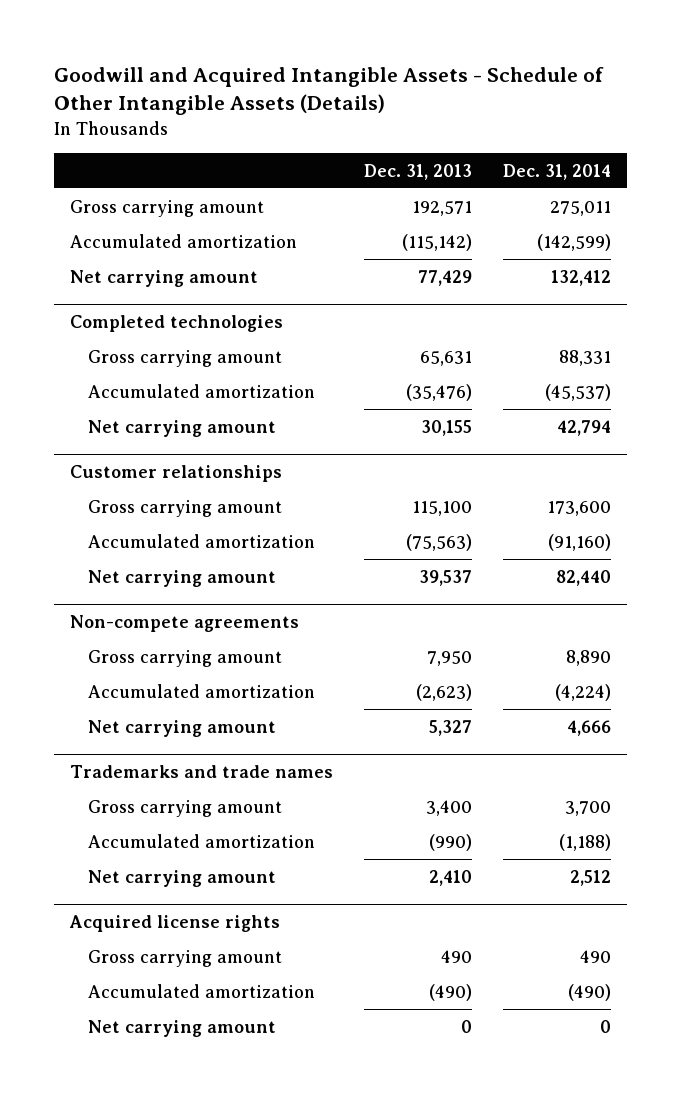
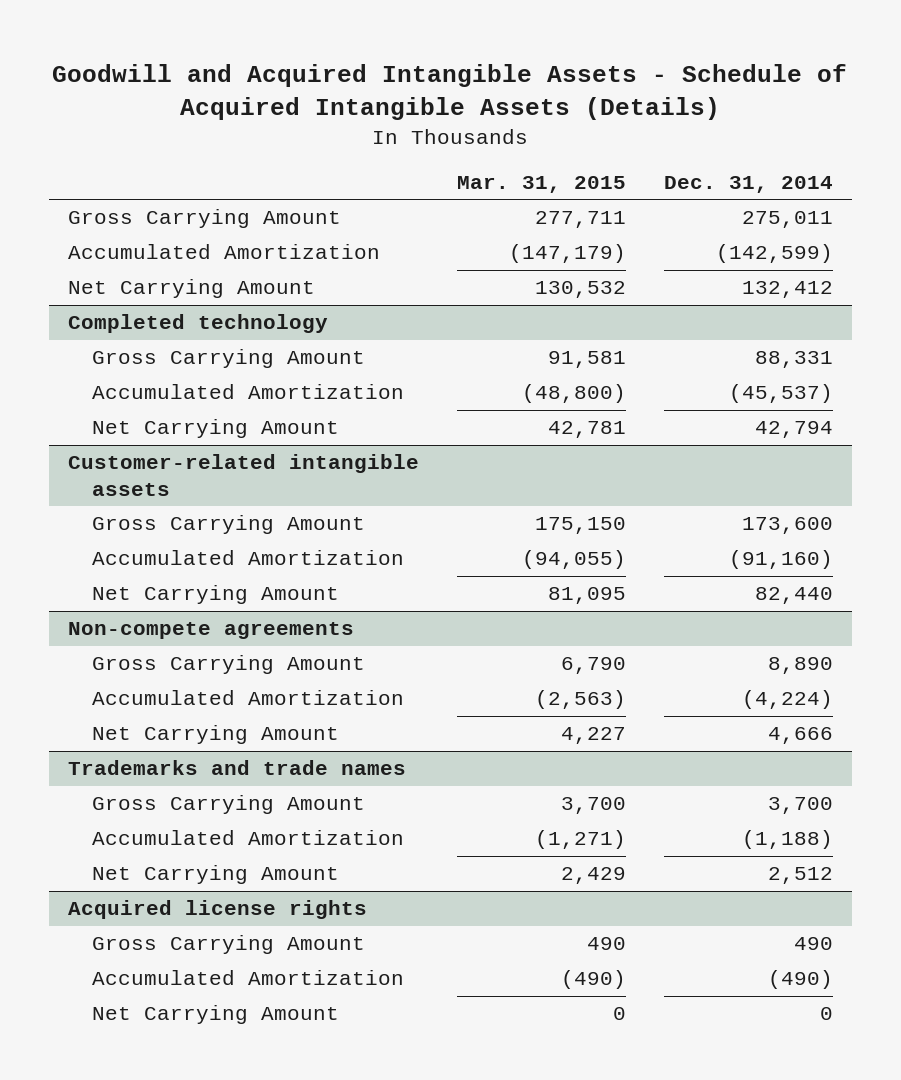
- Goodwill and Acquired Intangible Assets - Schedule of Other Intangible Assets (Details)
+ Goodwill and Acquired Intangible Assets - Schedule of Acquired Intangible Assets (Details)
- | Dec. 31, 2013 | Dec. 31, 2014
+ | Mar. 31, 2015 | Dec. 31, 2014
- Gross carrying amount | 192,571 | 275,011
- Accumulated amortization | (115,142) | (142,599)
- Net carrying amount | 77,429 | 132,412
- Completed technologies
- Gross carrying amount | 65,631 | 88,331
- Accumulated amortization | (35,476) | (45,537)
- Net carrying amount | 30,155 | 42,794
- Customer relationships
- Gross carrying amount | 115,100 | 173,600
- Accumulated amortization | (75,563) | (91,160)
- Net carrying amount | 39,537 | 82,440
+ Gross Carrying Amount | 277,711 | 275,011
+ Accumulated Amortization | (147,179) | (142,599)
+ Net Carrying Amount | 130,532 | 132,412
+ Completed technology
+ Gross Carrying Amount | 91,581 | 88,331
+ Accumulated Amortization | (48,800) | (45,537)
+ Net Carrying Amount | 42,781 | 42,794
+ Customer-related intangible assets
+ Gross Carrying Amount | 175,150 | 173,600
+ Accumulated Amortization | (94,055) | (91,160)
+ Net Carrying Amount | 81,095 | 82,440
@ Non-compete agreements
- Gross carrying amount | 7,950 | 8,890
- Accumulated amortization | (2,623) | (4,224)
- Net carrying amount | 5,327 | 4,666
+ Gross Carrying Amount | 6,790 | 8,890
+ Accumulated Amortization | (2,563) | (4,224)
+ Net Carrying Amount | 4,227 | 4,666
@ Trademarks and trade names
- Gross carrying amount | 3,400 | 3,700
- Accumulated amortization | (990) | (1,188)
- Net carrying amount | 2,410 | 2,512
+ Gross Carrying Amount | 3,700 | 3,700
+ Accumulated Amortization | (1,271) | (1,188)
+ Net Carrying Amount | 2,429 | 2,512
@ Acquired license rights
- Gross carrying amount | 490 | 490
- Accumulated amortization | (490) | (490)
- Net carrying amount | 0 | 0
+ Gross Carrying Amount | 490 | 490
+ Accumulated Amortization | (490) | (490)
+ Net Carrying Amount | 0 | 0

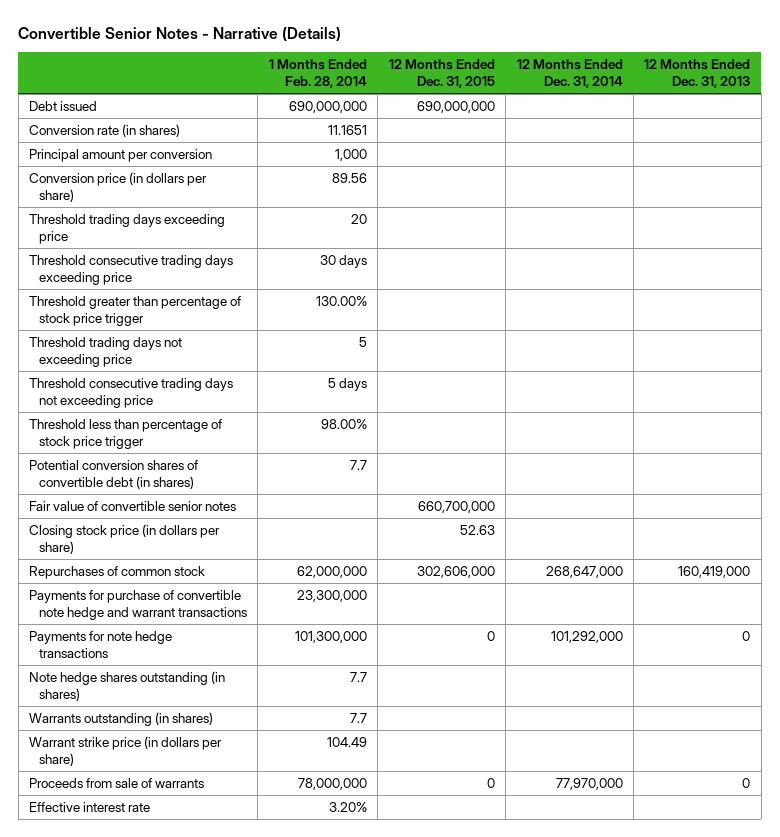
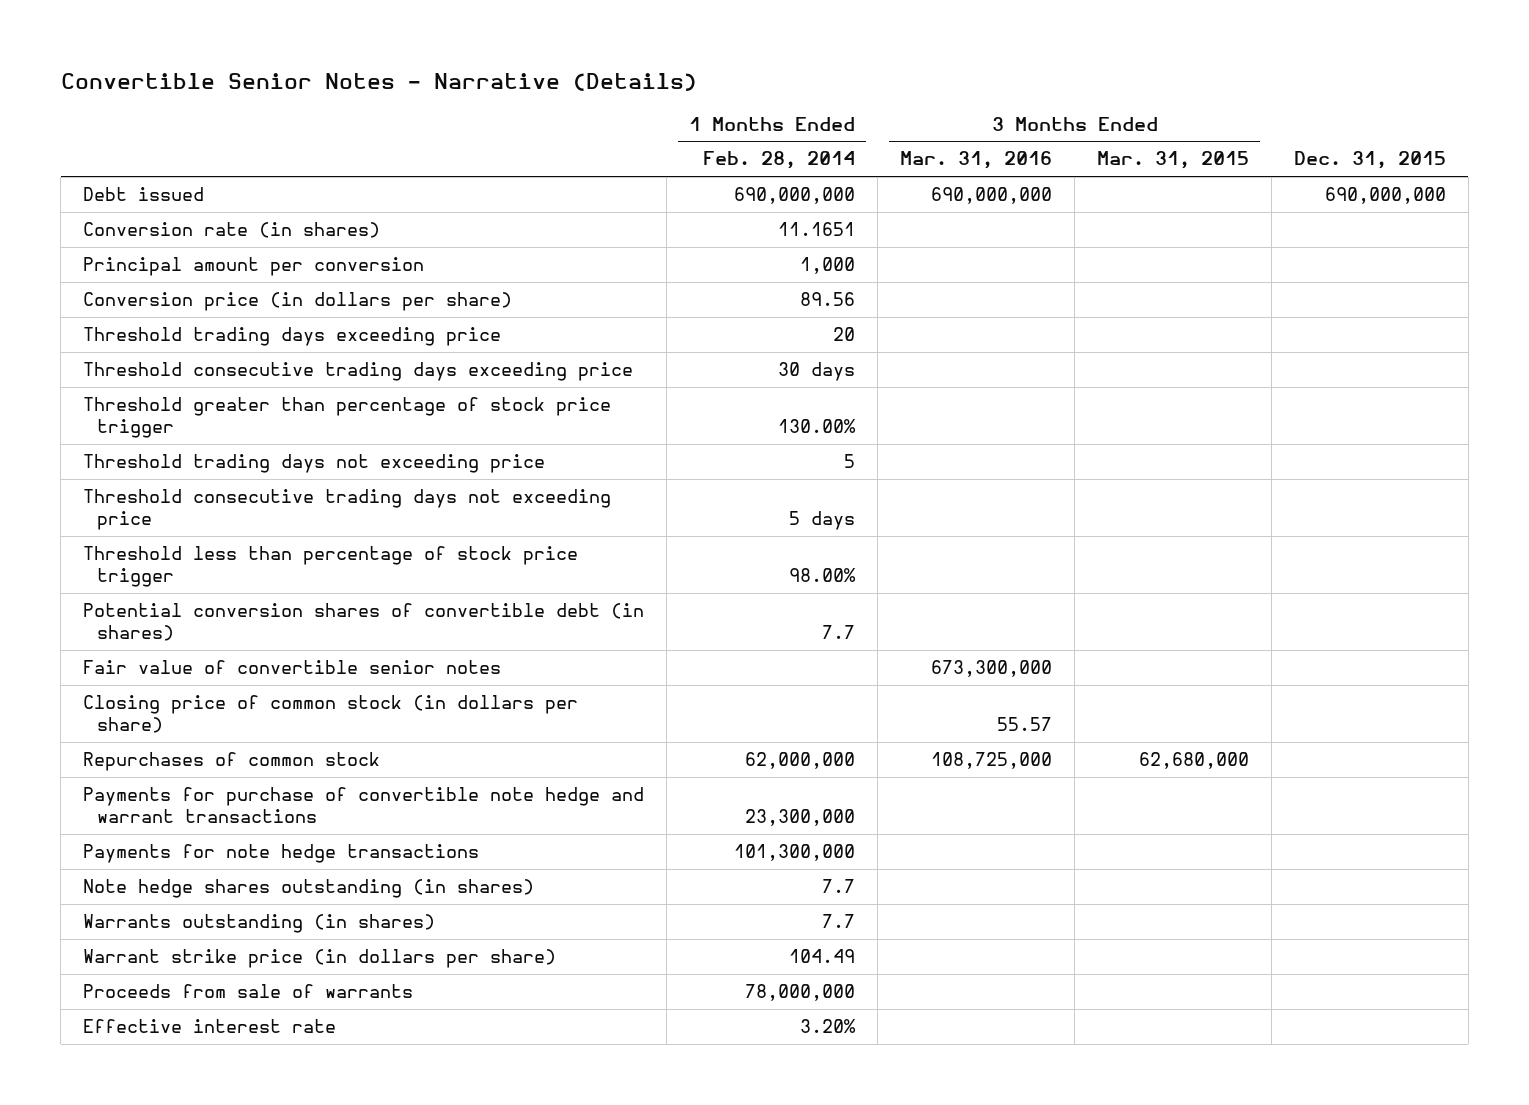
- | 1 Months Ended Feb. 28, 2014 | 12 Months Ended Dec. 31, 2015 | 12 Months Ended Dec. 31, 2014 | 12 Months Ended Dec. 31, 2013
+ | 1 Months Ended Feb. 28, 2014 | 3 Months Ended Mar. 31, 2016 | 3 Months Ended Mar. 31, 2015 | Dec. 31, 2015
- Closing stock price (in dollars per share) | | 52.63 | |
+ Closing price of common stock (in dollars per share) | | 55.57 | |

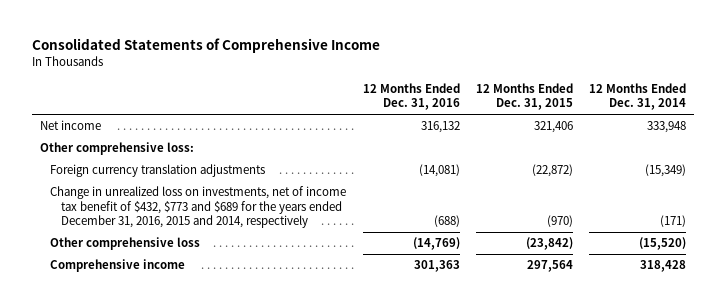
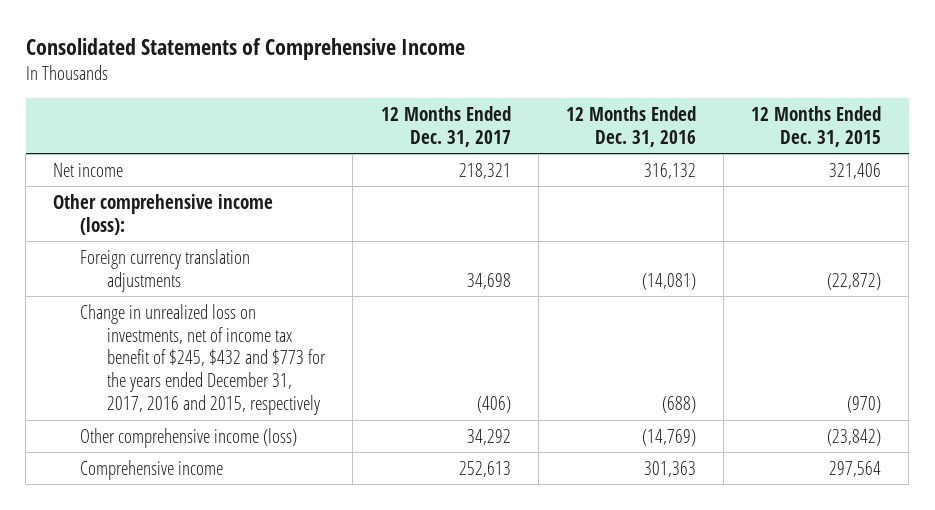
- | 12 Months Ended Dec. 31, 2016 | 12 Months Ended Dec. 31, 2015 | 12 Months Ended Dec. 31, 2014
+ | 12 Months Ended Dec. 31, 2017 | 12 Months Ended Dec. 31, 2016 | 12 Months Ended Dec. 31, 2015
- Other comprehensive loss:
+ Other comprehensive income (loss):
- Change in unrealized loss on investments, net of income tax benefit of $432, $773 and $689 for the years ended December 31, 2016, 2015 and 2014, respectively | (688) | (970) | (171)
- Other comprehensive loss | (14,769) | (23,842) | (15,520)
+ Change in unrealized loss on investments, net of income tax benefit of $245, $432 and $773 for the years ended December 31, 2017, 2016 and 2015, respectively | (406) | (688) | (970)
+ Other comprehensive income (loss) | 34,292 | (14,769) | (23,842)

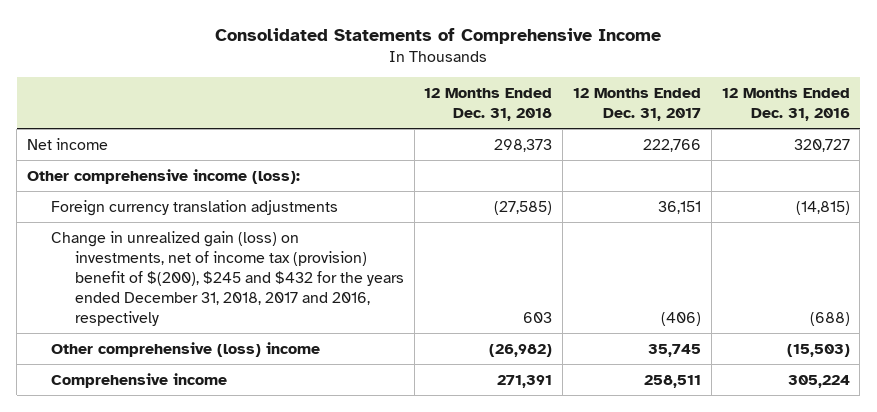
- | 12 Months Ended Dec. 31, 2017 | 12 Months Ended Dec. 31, 2016 | 12 Months Ended Dec. 31, 2015
+ | 12 Months Ended Dec. 31, 2018 | 12 Months Ended Dec. 31, 2017 | 12 Months Ended Dec. 31, 2016
- Net income | 218,321 | 316,132 | 321,406
+ Net income | 298,373 | 222,766 | 320,727
- Foreign currency translation adjustments | 34,698 | (14,081) | (22,872)
- Change in unrealized loss on investments, net of income tax benefit of $245, $432 and $773 for the years ended December 31, 2017, 2016 and 2015, respectively | (406) | (688) | (970)
- Other comprehensive income (loss) | 34,292 | (14,769) | (23,842)
- Comprehensive income | 252,613 | 301,363 | 297,564
+ Foreign currency translation adjustments | (27,585) | 36,151 | (14,815)
+ Change in unrealized gain (loss) on investments, net of income tax (provision) benefit of $(200), $245 and $432 for the years ended December 31, 2018, 2017 and 2016, respectively | 603 | (406) | (688)
+ Other comprehensive (loss) income | (26,982) | 35,745 | (15,503)
+ Comprehensive income | 271,391 | 258,511 | 305,224

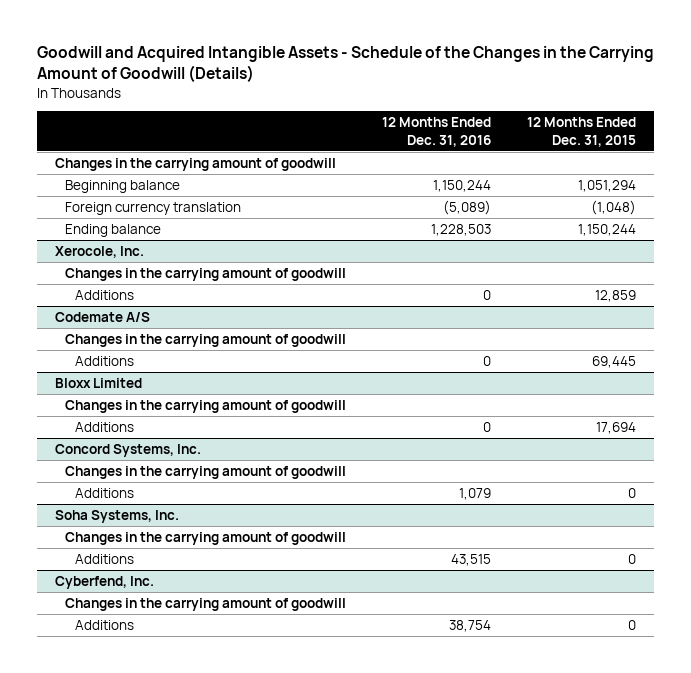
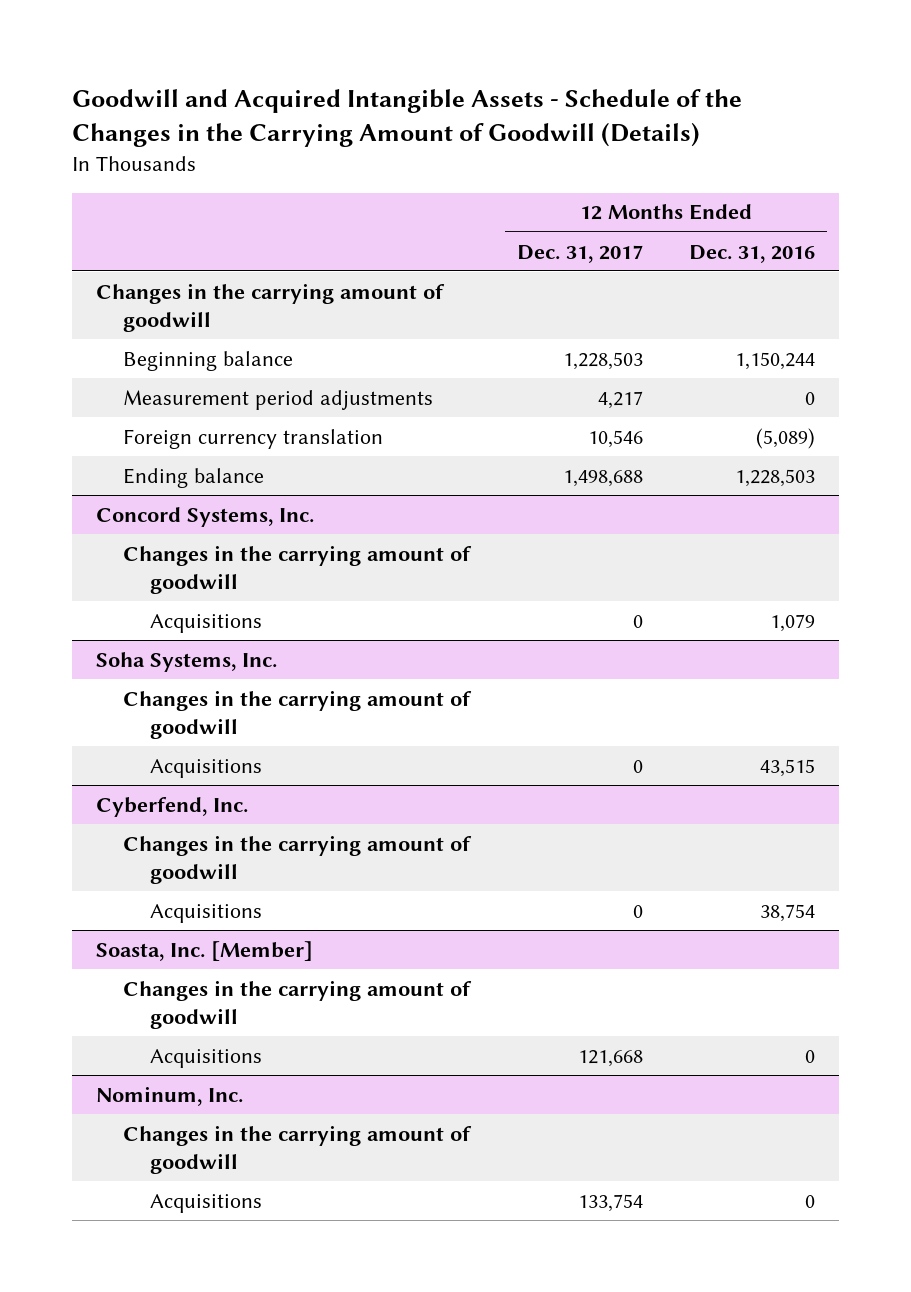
- | 12 Months Ended Dec. 31, 2016 | 12 Months Ended Dec. 31, 2015
+ | 12 Months Ended Dec. 31, 2017 | 12 Months Ended Dec. 31, 2016
+ Measurement period adjustments | 4,217 | 0
- Xerocole, Inc.
- Changes in the carrying amount of goodwill
- Additions | 0 | 12,859
- Codemate A/S
- Changes in the carrying amount of goodwill
- Additions | 0 | 69,445
- Bloxx Limited
- Changes in the carrying amount of goodwill
- Additions | 0 | 17,694
@ Concord Systems, Inc.
- Additions | 1,079 | 0
+ Acquisitions | 0 | 1,079
@ Soha Systems, Inc.
- Additions | 43,515 | 0
+ Acquisitions | 0 | 43,515
@ Cyberfend, Inc.
- Additions | 38,754 | 0
+ Acquisitions | 0 | 38,754
+ Soasta, Inc. [Member]
+ Changes in the carrying amount of goodwill
+ Acquisitions | 121,668 | 0
+ Nominum, Inc.
+ Changes in the carrying amount of goodwill
+ Acquisitions | 133,754 | 0

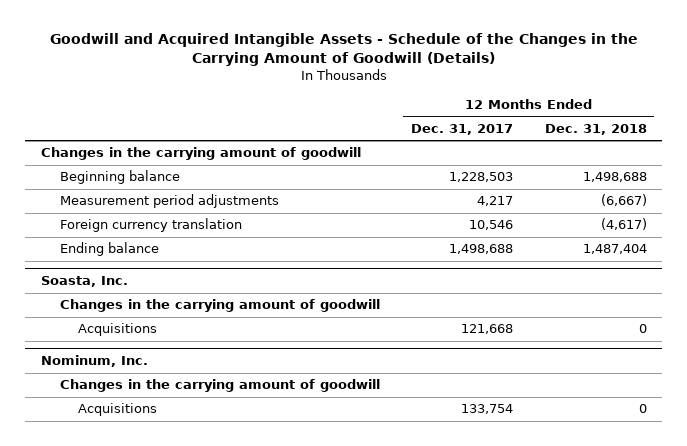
- | 12 Months Ended Dec. 31, 2017 | 12 Months Ended Dec. 31, 2016
+ | 12 Months Ended Dec. 31, 2017 | 12 Months Ended Dec. 31, 2018
- Concord Systems, Inc.
- Changes in the carrying amount of goodwill
- Acquisitions | 0 | 1,079
- Soha Systems, Inc.
- Changes in the carrying amount of goodwill
- Acquisitions | 0 | 43,515
- Cyberfend, Inc.
- Changes in the carrying amount of goodwill
- Acquisitions | 0 | 38,754
- Soasta, Inc. [Member]
+ Soasta, Inc.

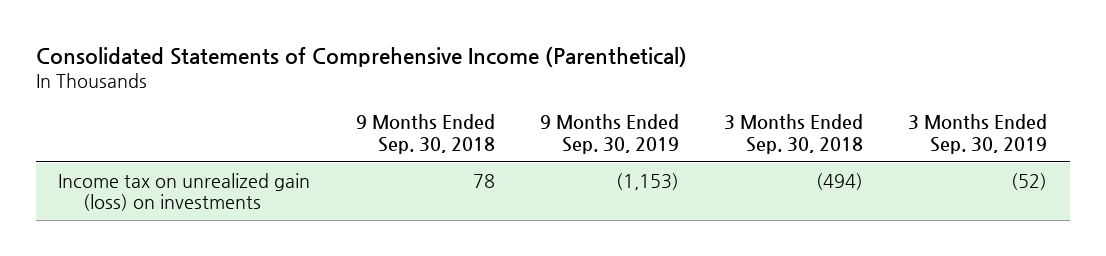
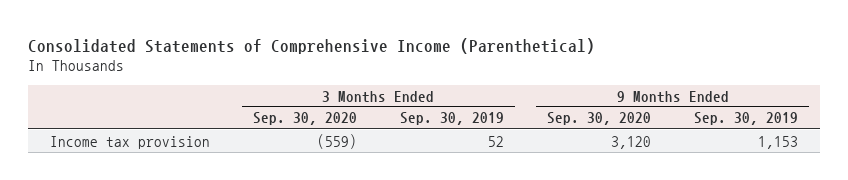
- | 9 Months Ended Sep. 30, 2018 | 9 Months Ended Sep. 30, 2019 | 3 Months Ended Sep. 30, 2018 | 3 Months Ended Sep. 30, 2019
+ | 3 Months Ended Sep. 30, 2020 | 3 Months Ended Sep. 30, 2019 | 9 Months Ended Sep. 30, 2020 | 9 Months Ended Sep. 30, 2019
- Income tax on unrealized gain (loss) on investments | 78 | (1,153) | (494) | (52)
+ Income tax provision | (559) | 52 | 3,120 | 1,153

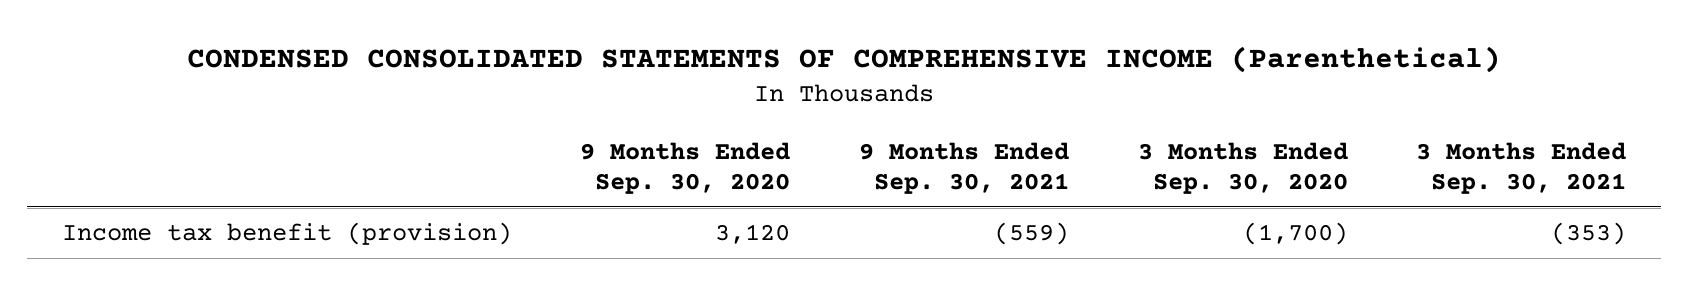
- Consolidated Statements of Comprehensive Income (Parenthetical)
+ CONDENSED CONSOLIDATED STATEMENTS OF COMPREHENSIVE INCOME (Parenthetical)
- | 3 Months Ended Sep. 30, 2020 | 3 Months Ended Sep. 30, 2019 | 9 Months Ended Sep. 30, 2020 | 9 Months Ended Sep. 30, 2019
+ | 9 Months Ended Sep. 30, 2020 | 9 Months Ended Sep. 30, 2021 | 3 Months Ended Sep. 30, 2020 | 3 Months Ended Sep. 30, 2021
- Income tax provision | (559) | 52 | 3,120 | 1,153
+ Income tax benefit (provision) | 3,120 | (559) | (1,700) | (353)

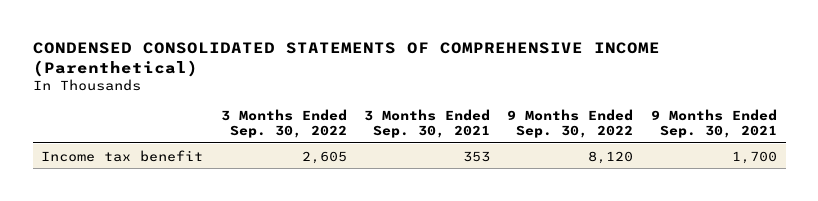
- | 9 Months Ended Sep. 30, 2020 | 9 Months Ended Sep. 30, 2021 | 3 Months Ended Sep. 30, 2020 | 3 Months Ended Sep. 30, 2021
+ | 3 Months Ended Sep. 30, 2022 | 3 Months Ended Sep. 30, 2021 | 9 Months Ended Sep. 30, 2022 | 9 Months Ended Sep. 30, 2021
- Income tax benefit (provision) | 3,120 | (559) | (1,700) | (353)
+ Income tax benefit | 2,605 | 353 | 8,120 | 1,700

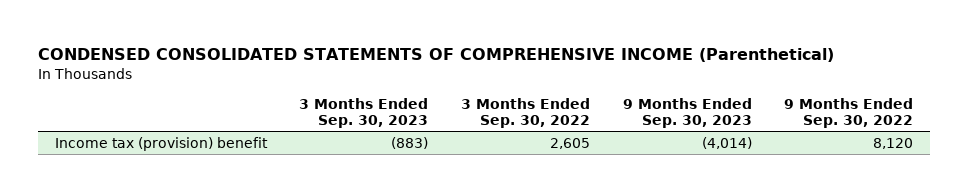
- | 3 Months Ended Sep. 30, 2022 | 3 Months Ended Sep. 30, 2021 | 9 Months Ended Sep. 30, 2022 | 9 Months Ended Sep. 30, 2021
+ | 3 Months Ended Sep. 30, 2023 | 3 Months Ended Sep. 30, 2022 | 9 Months Ended Sep. 30, 2023 | 9 Months Ended Sep. 30, 2022
- Income tax benefit | 2,605 | 353 | 8,120 | 1,700
+ Income tax (provision) benefit | (883) | 2,605 | (4,014) | 8,120

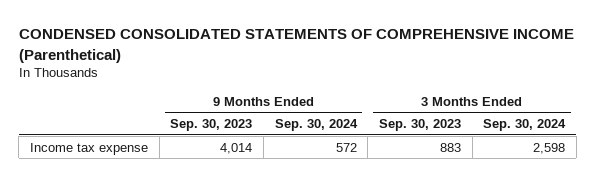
- | 3 Months Ended Sep. 30, 2023 | 3 Months Ended Sep. 30, 2022 | 9 Months Ended Sep. 30, 2023 | 9 Months Ended Sep. 30, 2022
+ | 9 Months Ended Sep. 30, 2023 | 9 Months Ended Sep. 30, 2024 | 3 Months Ended Sep. 30, 2023 | 3 Months Ended Sep. 30, 2024
- Income tax (provision) benefit | (883) | 2,605 | (4,014) | 8,120
+ Income tax expense | 4,014 | 572 | 883 | 2,598

